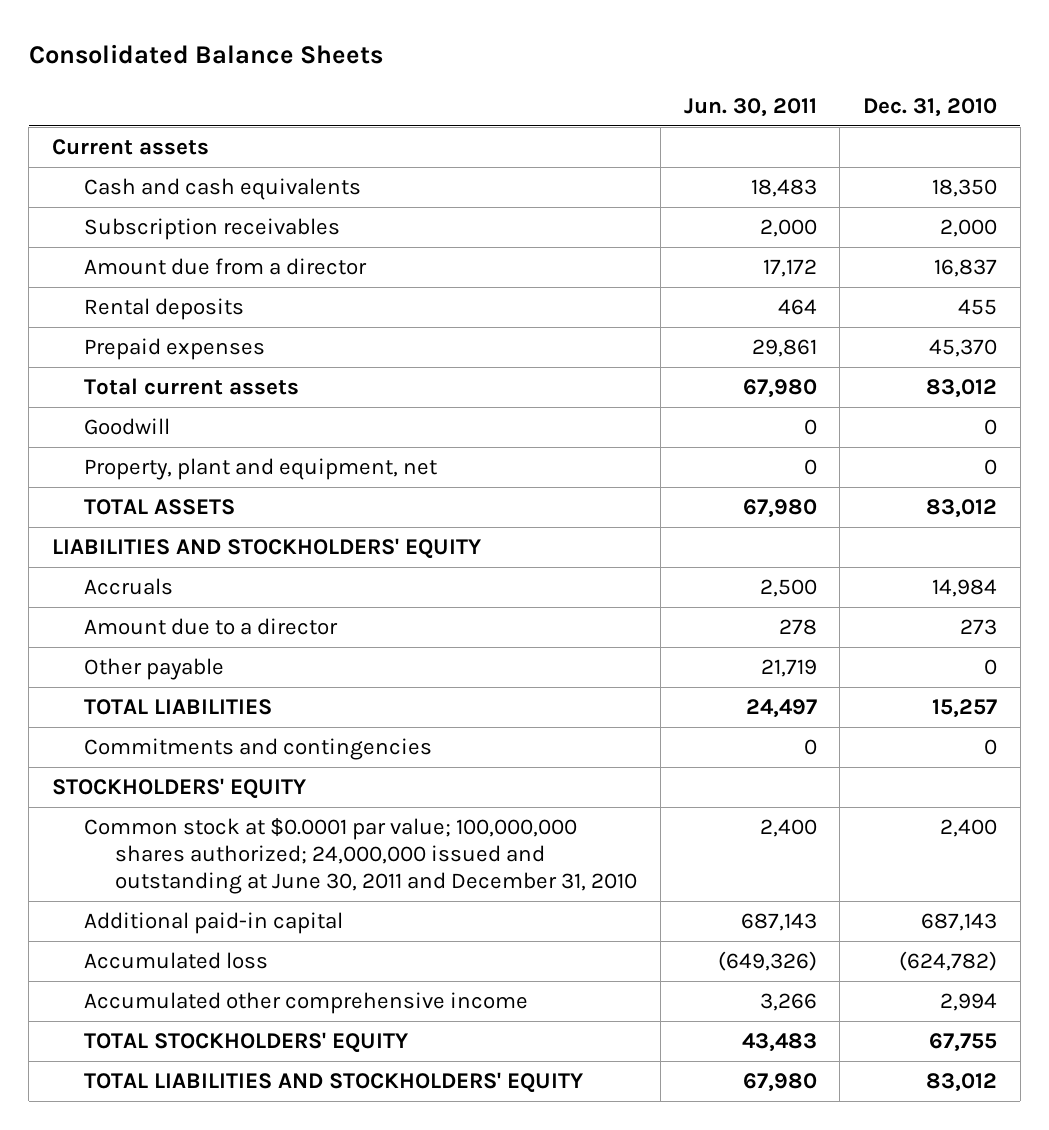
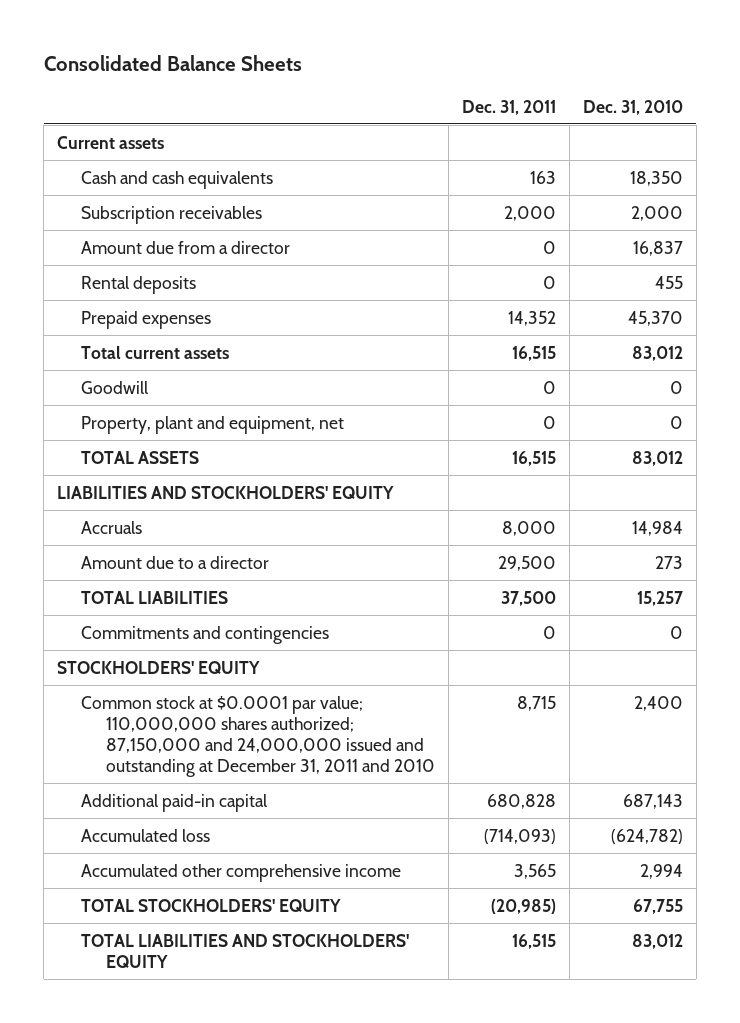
- | Jun. 30, 2011 | Dec. 31, 2010
+ | Dec. 31, 2011 | Dec. 31, 2010
- Other payable | 21,719 | 0
- Common stock at $0.0001 par value; 100,000,000 shares authorized; 24,000,000 issued and outstanding at June 30, 2011 and December 31, 2010 | 2,400 | 2,400
+ Common stock at $0.0001 par value; 110,000,000 shares authorized; 87,150,000 and 24,000,000 issued and outstanding at December 31, 2011 and 2010 | 8,715 | 2,400

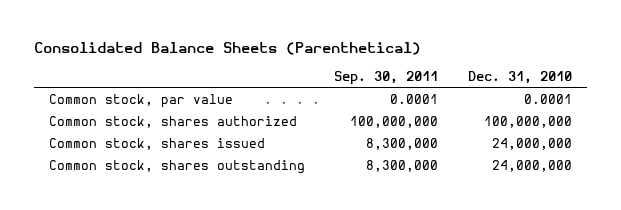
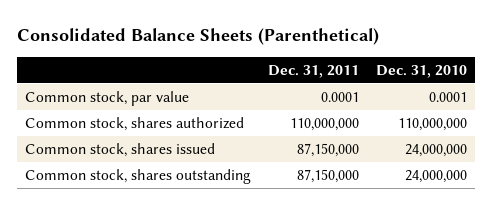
- | Sep. 30, 2011 | Dec. 31, 2010
+ | Dec. 31, 2011 | Dec. 31, 2010
- Common stock, shares authorized | 100,000,000 | 100,000,000
+ Common stock, shares authorized | 110,000,000 | 110,000,000

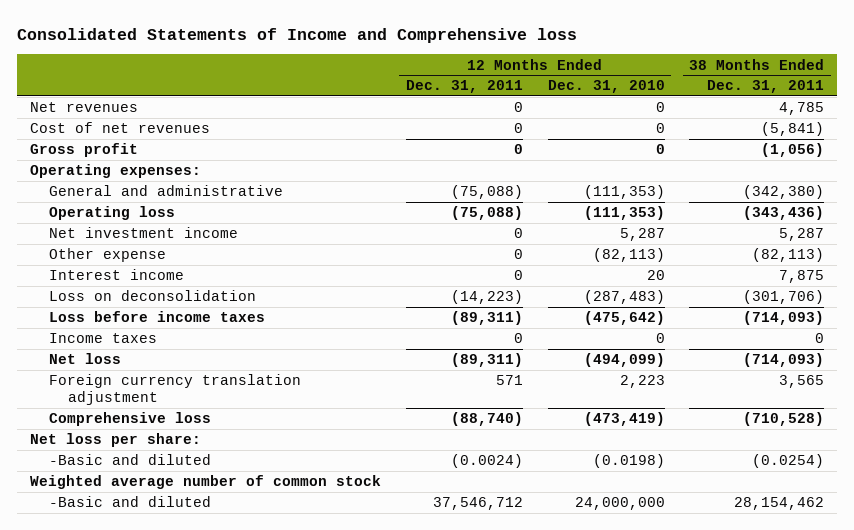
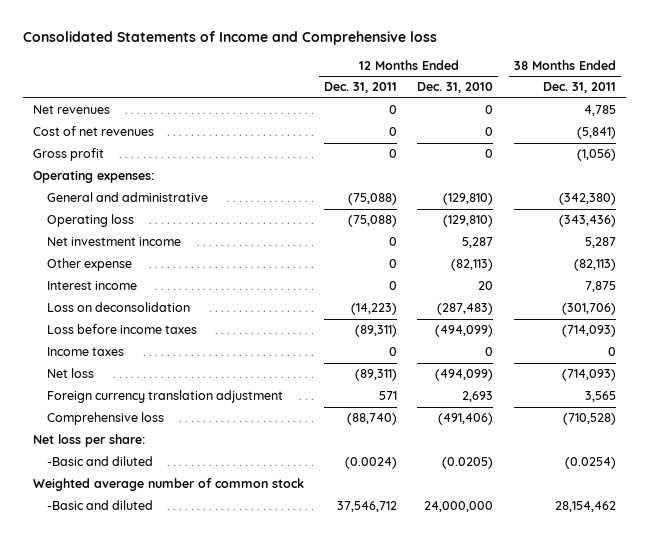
- General and administrative | (75,088) | (111,353) | (342,380)
- Operating loss | (75,088) | (111,353) | (343,436)
+ General and administrative | (75,088) | (129,810) | (342,380)
+ Operating loss | (75,088) | (129,810) | (343,436)
- Loss before income taxes | (89,311) | (475,642) | (714,093)
+ Loss before income taxes | (89,311) | (494,099) | (714,093)
- Foreign currency translation adjustment | 571 | 2,223 | 3,565
- Comprehensive loss | (88,740) | (473,419) | (710,528)
+ Foreign currency translation adjustment | 571 | 2,693 | 3,565
+ Comprehensive loss | (88,740) | (491,406) | (710,528)
- -Basic and diluted | (0.0024) | (0.0198) | (0.0254)
+ -Basic and diluted | (0.0024) | (0.0205) | (0.0254)

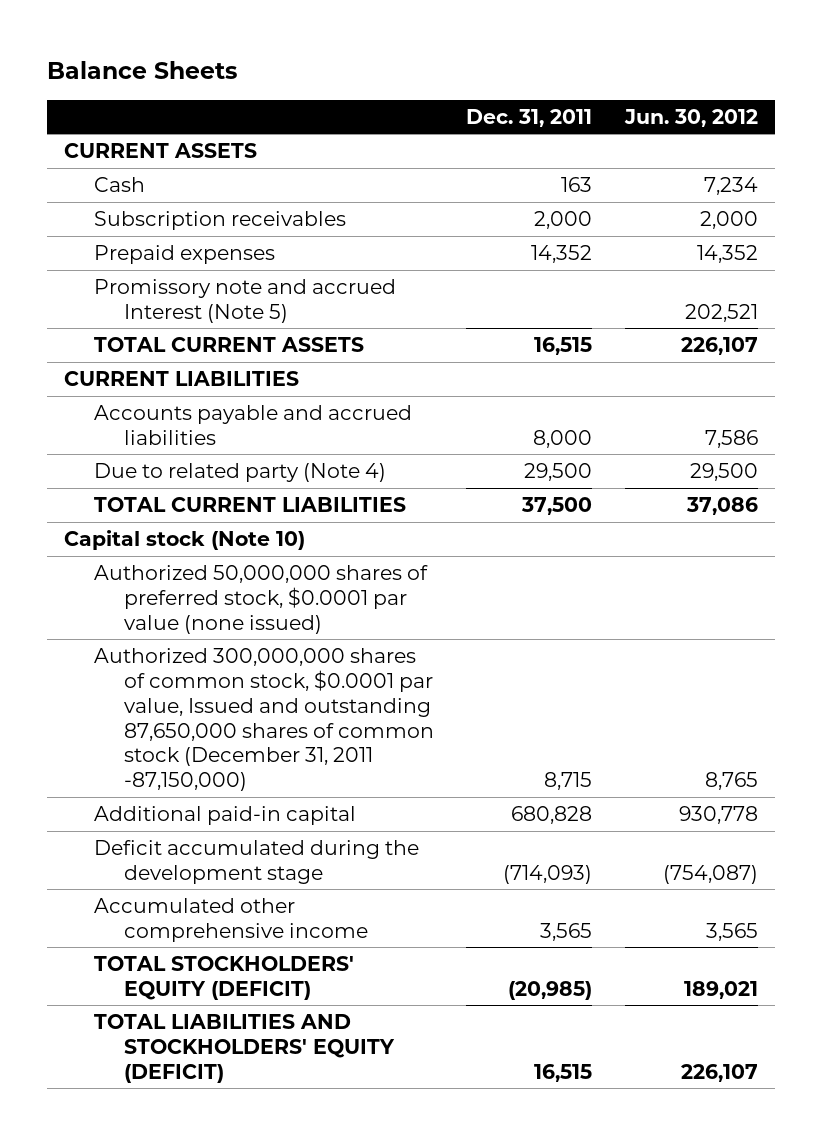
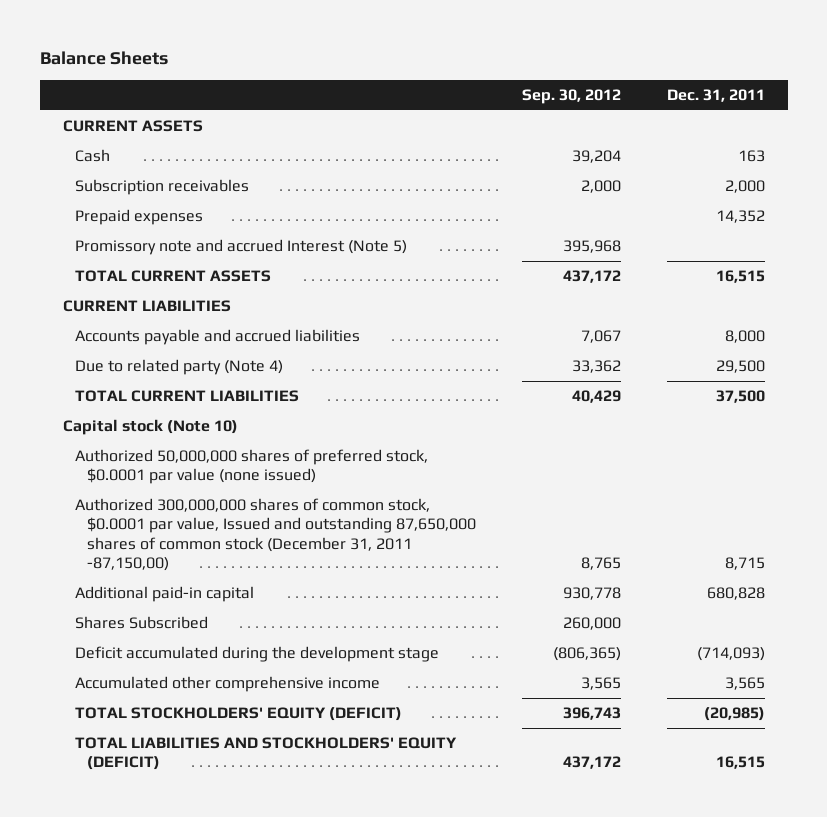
- | Dec. 31, 2011 | Jun. 30, 2012
+ | Sep. 30, 2012 | Dec. 31, 2011
- Authorized 300,000,000 shares of common stock, $0.0001 par value, Issued and outstanding 87,650,000 shares of common stock (December 31, 2011 -87,150,000) | 8,715 | 8,765
+ Authorized 300,000,000 shares of common stock, $0.0001 par value, Issued and outstanding 87,650,000 shares of common stock (December 31, 2011 -87,150,00) | 8,765 | 8,715
+ Shares Subscribed | 260,000 |

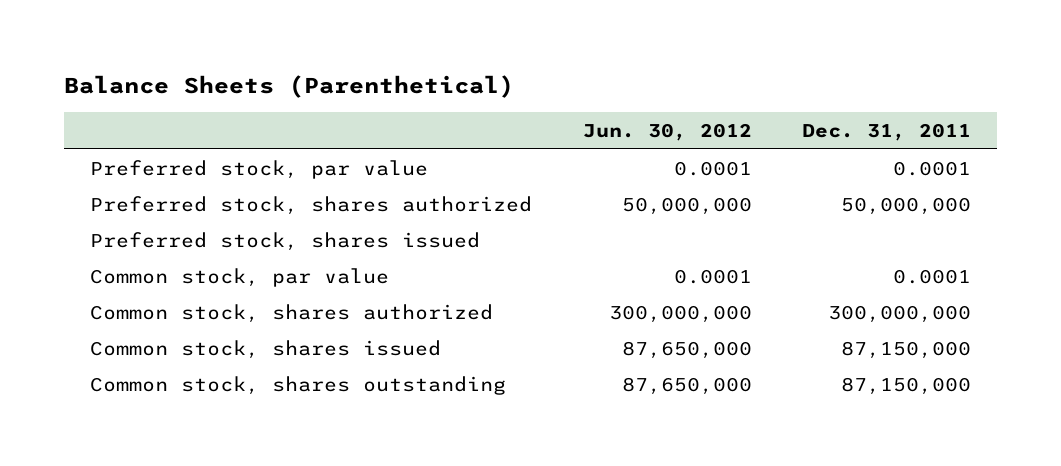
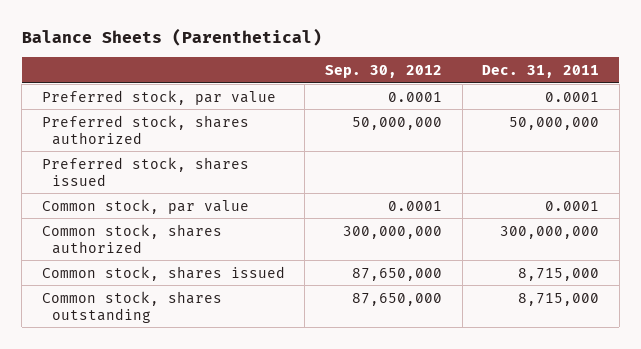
- | Jun. 30, 2012 | Dec. 31, 2011
+ | Sep. 30, 2012 | Dec. 31, 2011
- Common stock, shares issued | 87,650,000 | 87,150,000
- Common stock, shares outstanding | 87,650,000 | 87,150,000
+ Common stock, shares issued | 87,650,000 | 8,715,000
+ Common stock, shares outstanding | 87,650,000 | 8,715,000

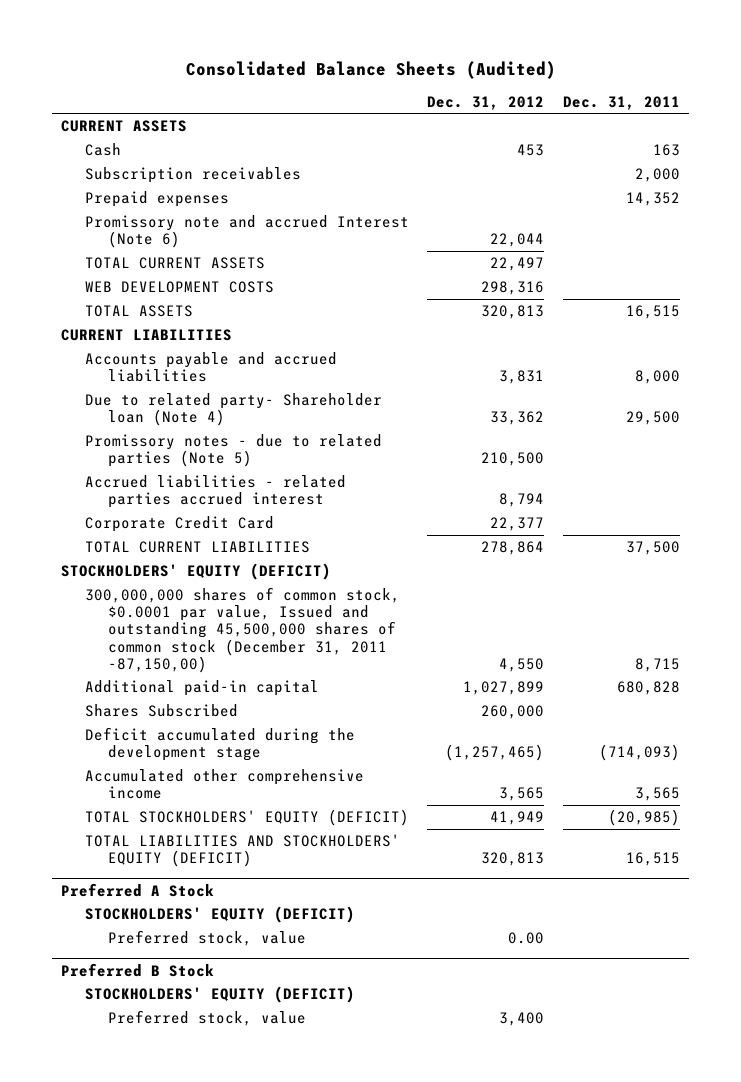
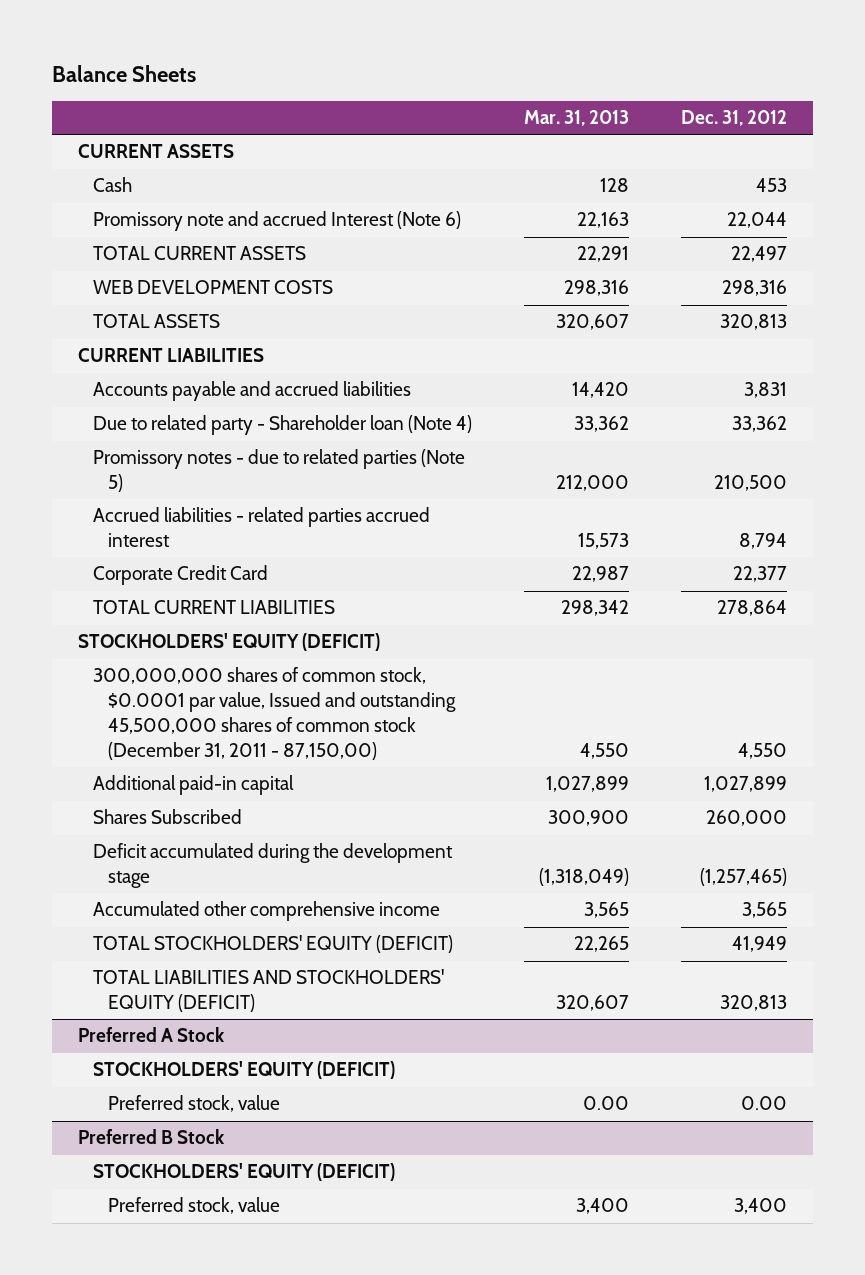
- Consolidated Balance Sheets (Audited)
+ Balance Sheets
- | Dec. 31, 2012 | Dec. 31, 2011
+ | Mar. 31, 2013 | Dec. 31, 2012
- Subscription receivables | | 2,000
- Prepaid expenses | | 14,352
- Due to related party- Shareholder loan (Note 4) | 33,362 | 29,500
+ Due to related party - Shareholder loan (Note 4) | 33,362 | 33,362
- 300,000,000 shares of common stock, $0.0001 par value, Issued and outstanding 45,500,000 shares of common stock (December 31, 2011 -87,150,00) | 4,550 | 8,715
+ 300,000,000 shares of common stock, $0.0001 par value, Issued and outstanding 45,500,000 shares of common stock (December 31, 2011 - 87,150,00) | 4,550 | 4,550

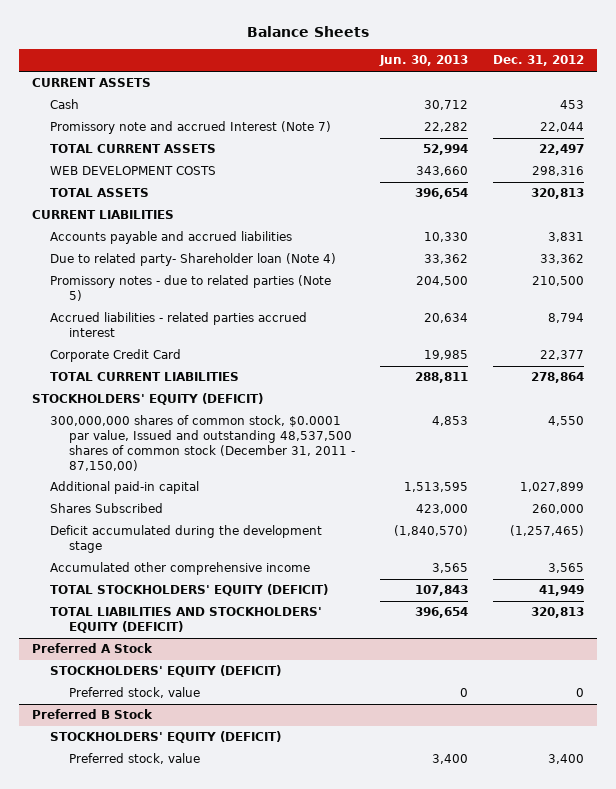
- | Mar. 31, 2013 | Dec. 31, 2012
+ | Jun. 30, 2013 | Dec. 31, 2012
- Promissory note and accrued Interest (Note 6) | 22,163 | 22,044
+ Promissory note and accrued Interest (Note 7) | 22,282 | 22,044
- Due to related party - Shareholder loan (Note 4) | 33,362 | 33,362
+ Due to related party- Shareholder loan (Note 4) | 33,362 | 33,362
- 300,000,000 shares of common stock, $0.0001 par value, Issued and outstanding 45,500,000 shares of common stock (December 31, 2011 - 87,150,00) | 4,550 | 4,550
+ 300,000,000 shares of common stock, $0.0001 par value, Issued and outstanding 48,537,500 shares of common stock (December 31, 2011 - 87,150,00) | 4,853 | 4,550
@ Preferred A Stock
- Preferred stock, value | 0.00 | 0.00
+ Preferred stock, value | 0 | 0

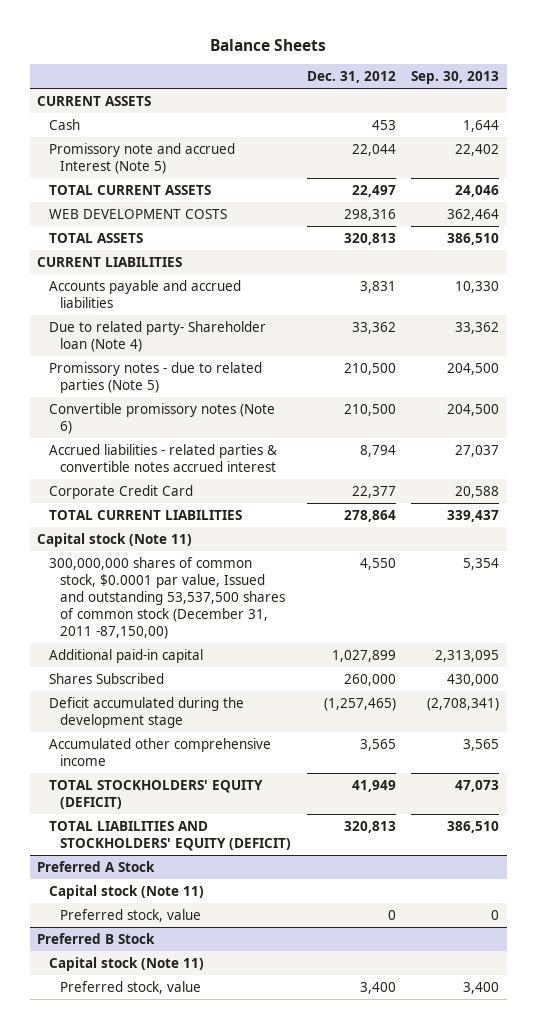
- | Jun. 30, 2013 | Dec. 31, 2012
+ | Dec. 31, 2012 | Sep. 30, 2013
- Promissory note and accrued Interest (Note 7) | 22,282 | 22,044
+ Promissory note and accrued Interest (Note 5) | 22,044 | 22,402
- Accrued liabilities - related parties accrued interest | 20,634 | 8,794
+ Convertible promissory notes (Note 6) | 210,500 | 204,500
+ Accrued liabilities - related parties & convertible notes accrued interest | 8,794 | 27,037
- STOCKHOLDERS' EQUITY (DEFICIT)
- 300,000,000 shares of common stock, $0.0001 par value, Issued and outstanding 48,537,500 shares of common stock (December 31, 2011 - 87,150,00) | 4,853 | 4,550
+ Capital stock (Note 11)
+ 300,000,000 shares of common stock, $0.0001 par value, Issued and outstanding 53,537,500 shares of common stock (December 31, 2011 -87,150,00) | 4,550 | 5,354
@ Preferred A Stock
- STOCKHOLDERS' EQUITY (DEFICIT)
+ Capital stock (Note 11)
@ Preferred B Stock
- STOCKHOLDERS' EQUITY (DEFICIT)
+ Capital stock (Note 11)

